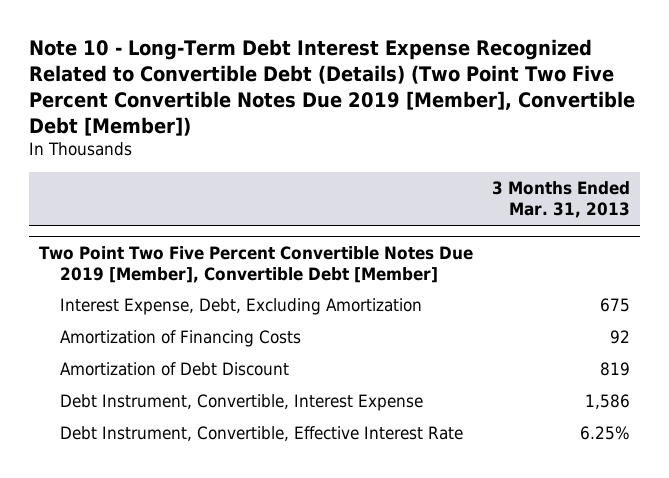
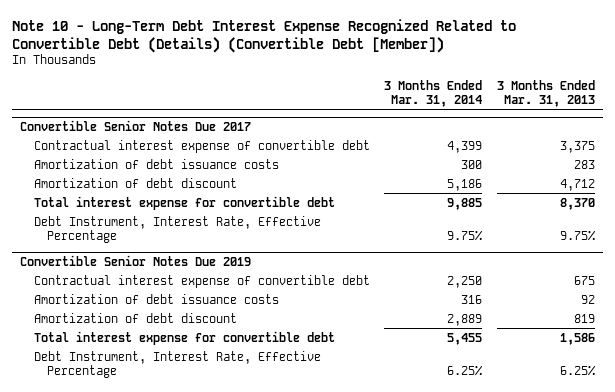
- Note 10 - Long-Term Debt Interest Expense Recognized Related to Convertible Debt (Details) (Two Point Two Five Percent Convertible Notes Due 2019 [Member], Convertible Debt [Member])
+ Note 10 - Long-Term Debt Interest Expense Recognized Related to Convertible Debt (Details) (Convertible Debt [Member])
- | 3 Months Ended Mar. 31, 2013
+ | 3 Months Ended Mar. 31, 2014 | 3 Months Ended Mar. 31, 2013
- Two Point Two Five Percent Convertible Notes Due 2019 [Member], Convertible Debt [Member]
- Interest Expense, Debt, Excluding Amortization | 675
- Amortization of Financing Costs | 92
- Amortization of Debt Discount | 819
- Debt Instrument, Convertible, Interest Expense | 1,586
- Debt Instrument, Convertible, Effective Interest Rate | 6.25%
+ Convertible Senior Notes Due 2017
+ Contractual interest expense of convertible debt | 4,399 | 3,375
+ Amortization of debt issuance costs | 300 | 283
+ Amortization of debt discount | 5,186 | 4,712
+ Total interest expense for convertible debt | 9,885 | 8,370
+ Debt Instrument, Interest Rate, Effective Percentage | 9.75% | 9.75%
+ Convertible Senior Notes Due 2019
+ Contractual interest expense of convertible debt | 2,250 | 675
+ Amortization of debt issuance costs | 316 | 92
+ Amortization of debt discount | 2,889 | 819
+ Total interest expense for convertible debt | 5,455 | 1,586
+ Debt Instrument, Interest Rate, Effective Percentage | 6.25% | 6.25%

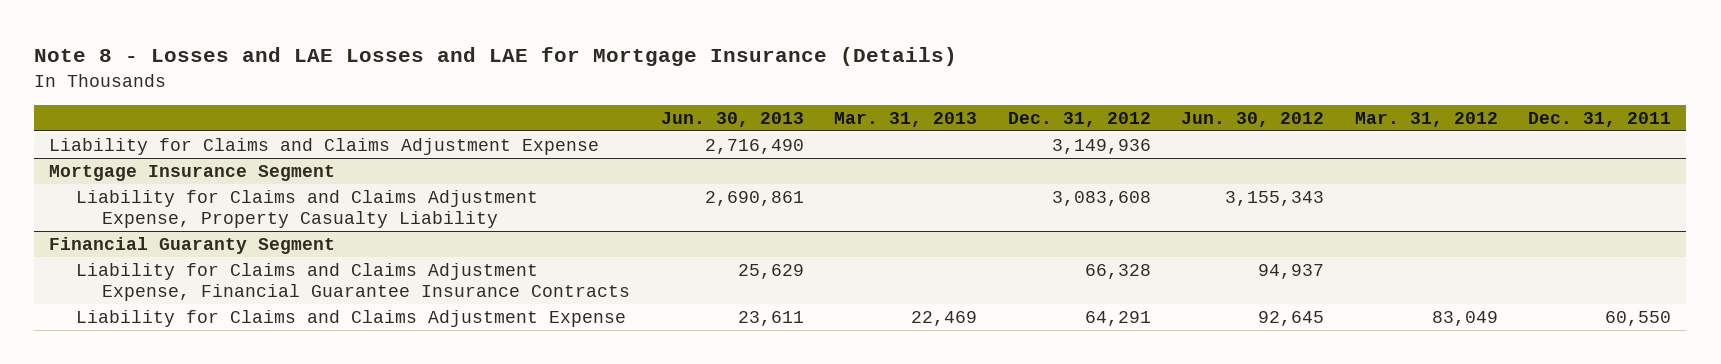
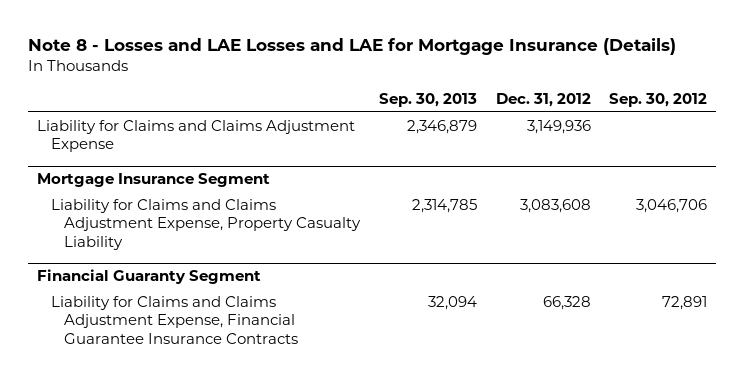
- | Jun. 30, 2013 | Mar. 31, 2013 | Dec. 31, 2012 | Jun. 30, 2012 | Mar. 31, 2012 | Dec. 31, 2011
+ | Sep. 30, 2013 | Dec. 31, 2012 | Sep. 30, 2012
@ Financial Guaranty Segment
- Liability for Claims and Claims Adjustment Expense | 23,611 | 22,469 | 64,291 | 92,645 | 83,049 | 60,550

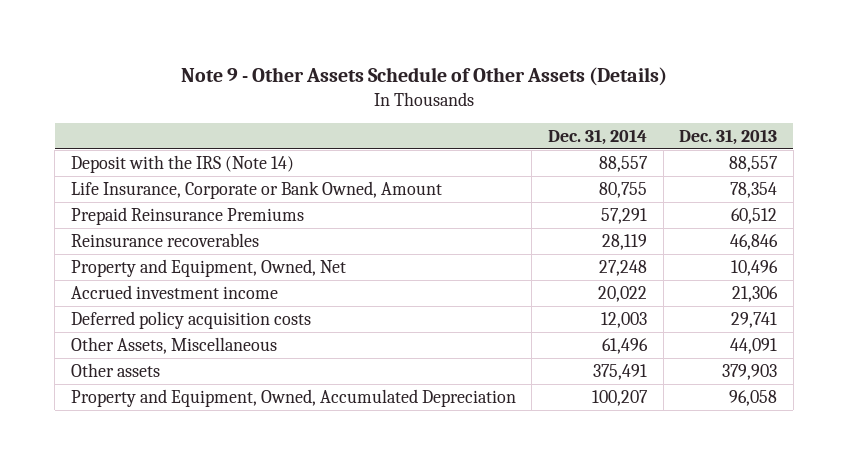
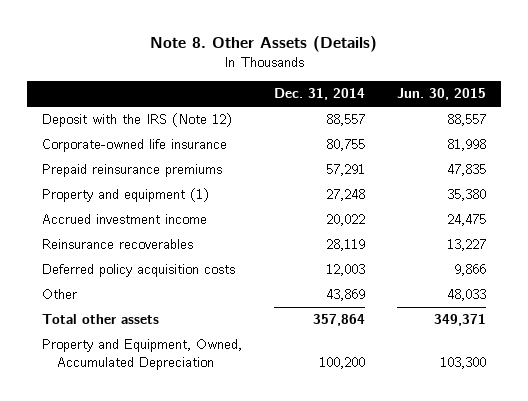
- Note 9 - Other Assets Schedule of Other Assets (Details)
+ Note 8. Other Assets (Details)
- | Dec. 31, 2014 | Dec. 31, 2013
+ | Dec. 31, 2014 | Jun. 30, 2015
- Deposit with the IRS (Note 14) | 88,557 | 88,557
- Life Insurance, Corporate or Bank Owned, Amount | 80,755 | 78,354
- Prepaid Reinsurance Premiums | 57,291 | 60,512
- Property and Equipment, Owned, Net | 27,248 | 10,496
+ Deposit with the IRS (Note 12) | 88,557 | 88,557
+ Corporate-owned life insurance | 80,755 | 81,998
+ Prepaid reinsurance premiums | 57,291 | 47,835
+ Property and equipment (1) | 27,248 | 35,380
moved down: Reinsurance recoverables | 28,119 | 13,227
- Other Assets, Miscellaneous | 61,496 | 44,091
- Other assets | 375,491 | 379,903
- Property and Equipment, Owned, Accumulated Depreciation | 100,207 | 96,058
+ Other | 43,869 | 48,033
+ Total other assets | 357,864 | 349,371
+ Property and Equipment, Owned, Accumulated Depreciation | 100,200 | 103,300

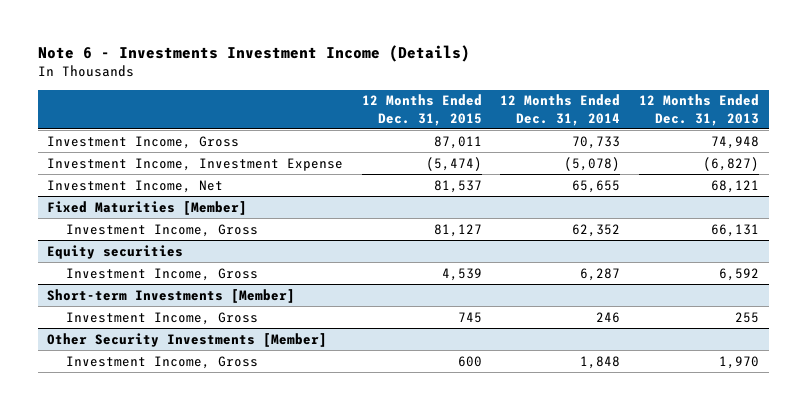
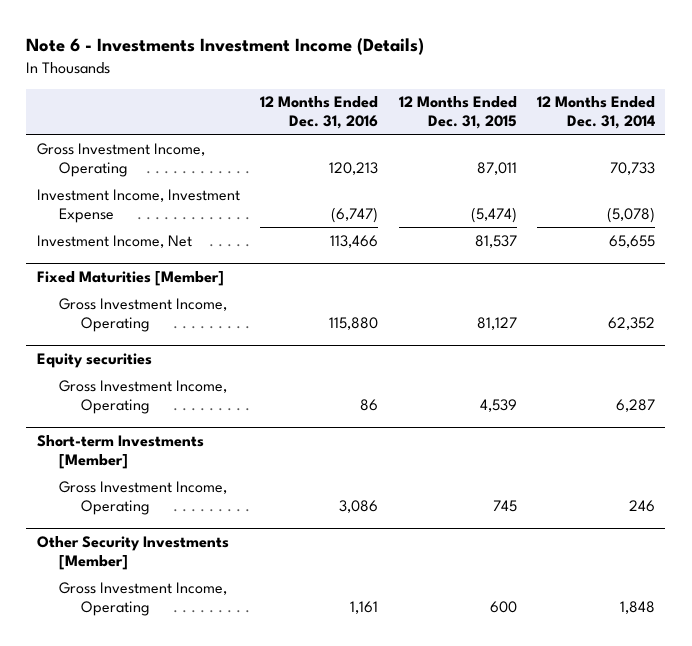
- | 12 Months Ended Dec. 31, 2015 | 12 Months Ended Dec. 31, 2014 | 12 Months Ended Dec. 31, 2013
+ | 12 Months Ended Dec. 31, 2016 | 12 Months Ended Dec. 31, 2015 | 12 Months Ended Dec. 31, 2014
- Investment Income, Gross | 87,011 | 70,733 | 74,948
+ Gross Investment Income, Operating | 120,213 | 87,011 | 70,733
@ Fixed Maturities [Member]
- Investment Income, Gross | 81,127 | 62,352 | 66,131
+ Gross Investment Income, Operating | 115,880 | 81,127 | 62,352
@ Equity securities
- Investment Income, Gross | 4,539 | 6,287 | 6,592
+ Gross Investment Income, Operating | 86 | 4,539 | 6,287
@ Short-term Investments [Member]
- Investment Income, Gross | 745 | 246 | 255
+ Gross Investment Income, Operating | 3,086 | 745 | 246
@ Other Security Investments [Member]
- Investment Income, Gross | 600 | 1,848 | 1,970
+ Gross Investment Income, Operating | 1,161 | 600 | 1,848

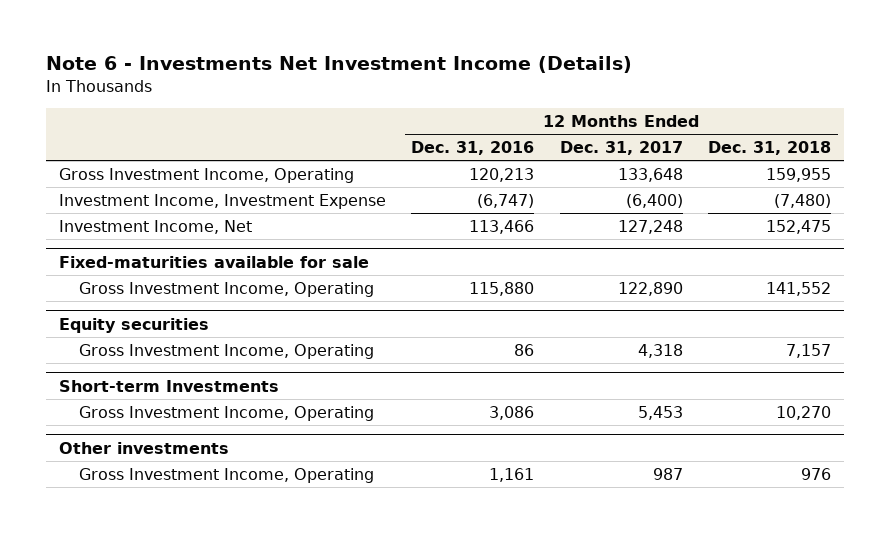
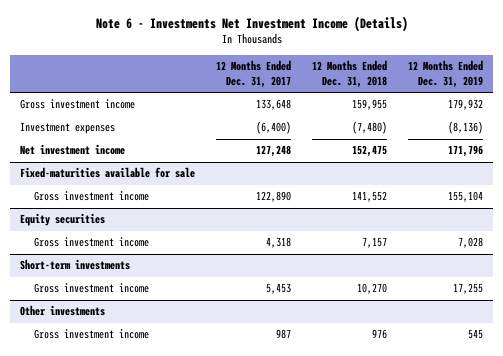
- | 12 Months Ended Dec. 31, 2016 | 12 Months Ended Dec. 31, 2017 | 12 Months Ended Dec. 31, 2018
+ | 12 Months Ended Dec. 31, 2017 | 12 Months Ended Dec. 31, 2018 | 12 Months Ended Dec. 31, 2019
- Gross Investment Income, Operating | 120,213 | 133,648 | 159,955
- Investment Income, Investment Expense | (6,747) | (6,400) | (7,480)
- Investment Income, Net | 113,466 | 127,248 | 152,475
+ Gross investment income | 133,648 | 159,955 | 179,932
+ Investment expenses | (6,400) | (7,480) | (8,136)
+ Net investment income | 127,248 | 152,475 | 171,796
@ Fixed-maturities available for sale
- Gross Investment Income, Operating | 115,880 | 122,890 | 141,552
+ Gross investment income | 122,890 | 141,552 | 155,104
@ Equity securities
- Gross Investment Income, Operating | 86 | 4,318 | 7,157
- Short-term Investments
- Gross Investment Income, Operating | 3,086 | 5,453 | 10,270
@ Equity securities
+ Gross investment income | 4,318 | 7,157 | 7,028
+ Short-term investments
+ Gross investment income | 5,453 | 10,270 | 17,255
@ Other investments
- Gross Investment Income, Operating | 1,161 | 987 | 976
+ Gross investment income | 987 | 976 | 545

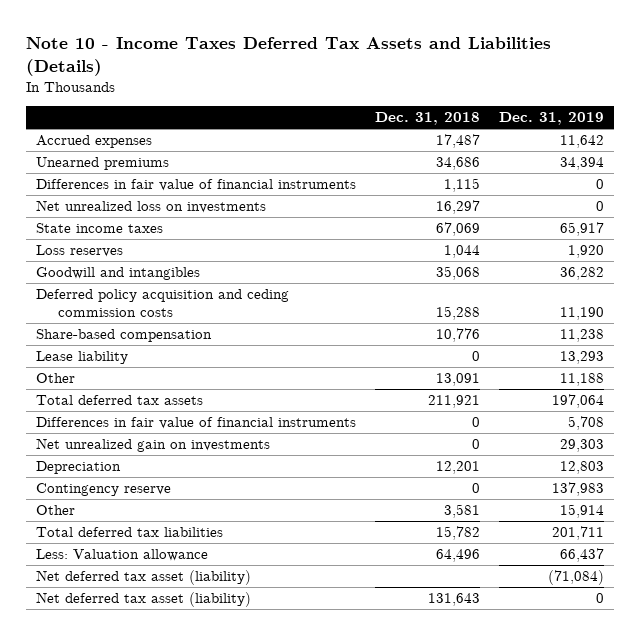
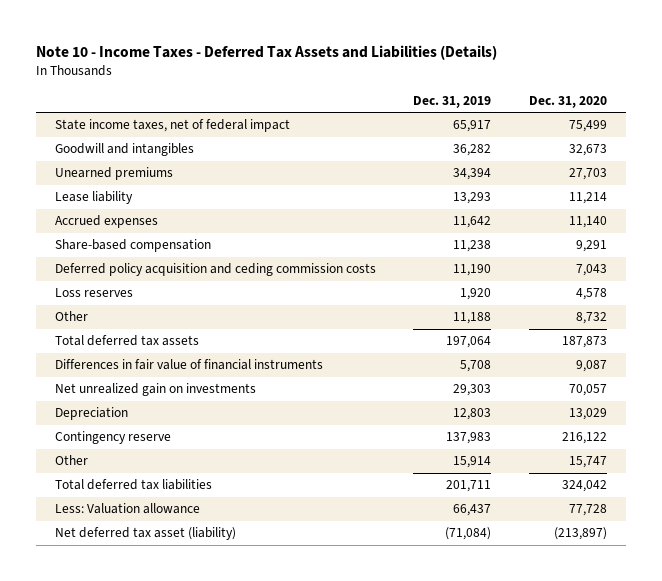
- Note 10 - Income Taxes Deferred Tax Assets and Liabilities (Details)
+ Note 10 - Income Taxes - Deferred Tax Assets and Liabilities (Details)
- | Dec. 31, 2018 | Dec. 31, 2019
+ | Dec. 31, 2019 | Dec. 31, 2020
- Differences in fair value of financial instruments | 1,115 | 0
- Net unrealized loss on investments | 16,297 | 0
- State income taxes | 67,069 | 65,917
+ State income taxes, net of federal impact | 65,917 | 75,499
moved down: Unearned premiums | 34,394 | 27,703
moved down: Accrued expenses | 11,642 | 11,140
moved down: Share-based compensation | 11,238 | 9,291
moved down: Deferred policy acquisition and ceding commission costs | 11,190 | 7,043
moved down: Loss reserves | 1,920 | 4,578
- Net deferred tax asset (liability) | 131,643 | 0

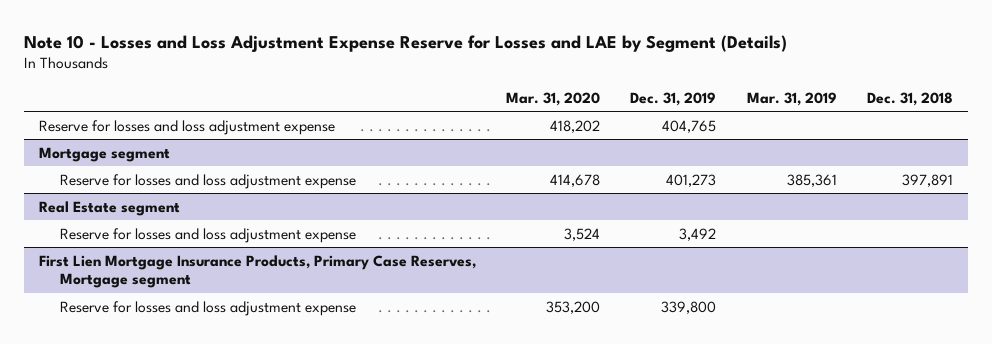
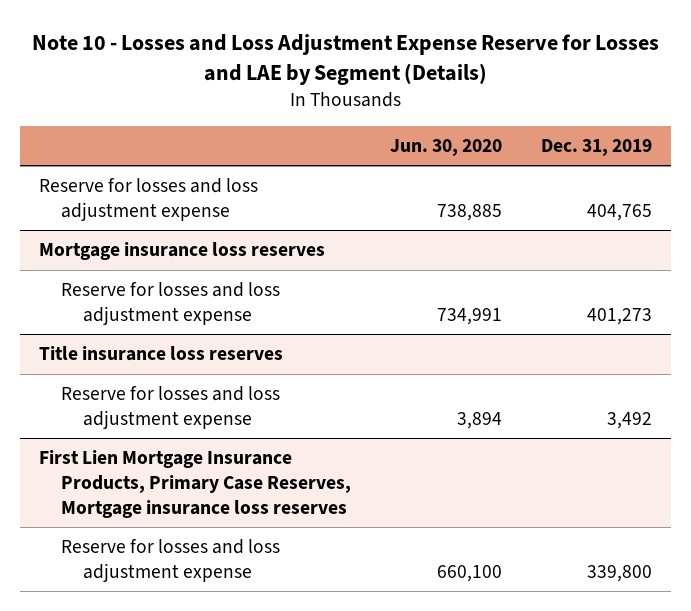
- | Mar. 31, 2020 | Dec. 31, 2019 | Mar. 31, 2019 | Dec. 31, 2018
+ | Jun. 30, 2020 | Dec. 31, 2019
- Mortgage segment
+ Mortgage insurance loss reserves
- Real Estate segment
+ Title insurance loss reserves
- First Lien Mortgage Insurance Products, Primary Case Reserves, Mortgage segment
+ First Lien Mortgage Insurance Products, Primary Case Reserves, Mortgage insurance loss reserves

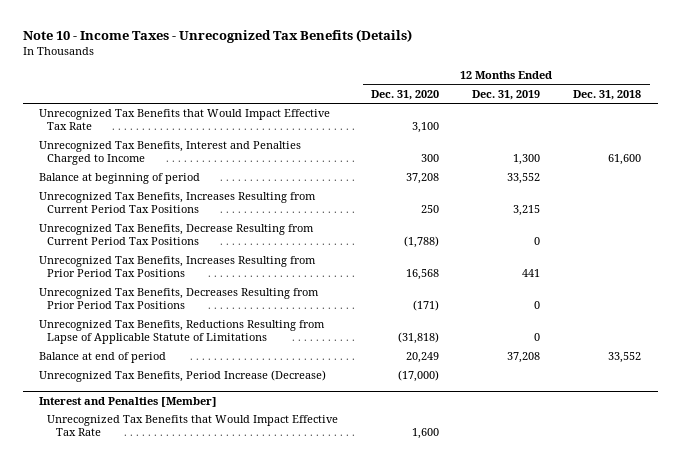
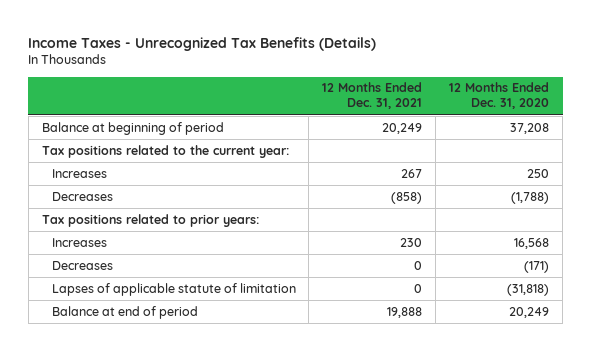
- Note 10 - Income Taxes - Unrecognized Tax Benefits (Details)
+ Income Taxes - Unrecognized Tax Benefits (Details)
- | 12 Months Ended Dec. 31, 2020 | 12 Months Ended Dec. 31, 2019 | 12 Months Ended Dec. 31, 2018
+ | 12 Months Ended Dec. 31, 2021 | 12 Months Ended Dec. 31, 2020
- Unrecognized Tax Benefits that Would Impact Effective Tax Rate | 3,100 | |
- Unrecognized Tax Benefits, Interest and Penalties Charged to Income | 300 | 1,300 | 61,600
- Unrecognized Tax Benefits, Increases Resulting from Current Period Tax Positions | 250 | 3,215 |
- Unrecognized Tax Benefits, Decrease Resulting from Current Period Tax Positions | (1,788) | 0 |
- Unrecognized Tax Benefits, Increases Resulting from Prior Period Tax Positions | 16,568 | 441 |
- Unrecognized Tax Benefits, Decreases Resulting from Prior Period Tax Positions | (171) | 0 |
- Unrecognized Tax Benefits, Reductions Resulting from Lapse of Applicable Statute of Limitations | (31,818) | 0 |
+ Tax positions related to the current year:
+ Increases | 267 | 250
+ Decreases | (858) | (1,788)
+ Tax positions related to prior years:
+ Increases | 230 | 16,568
+ Decreases | 0 | (171)
+ Lapses of applicable statute of limitation | 0 | (31,818)
- Unrecognized Tax Benefits, Period Increase (Decrease) | (17,000) | |
- Interest and Penalties [Member]
- Unrecognized Tax Benefits that Would Impact Effective Tax Rate | 1,600 | |

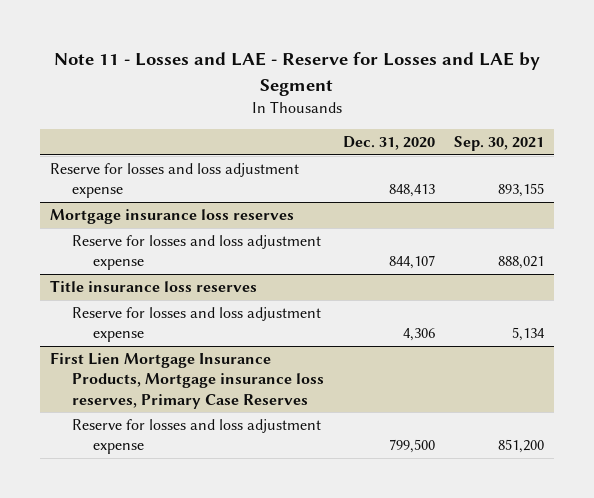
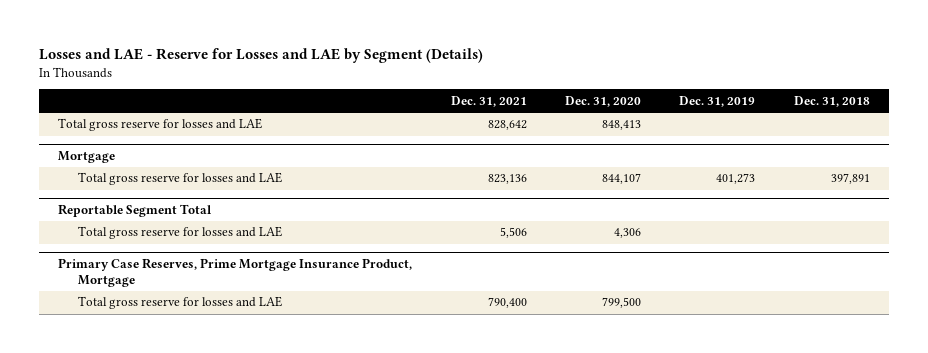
- Note 11 - Losses and LAE - Reserve for Losses and LAE by Segment
+ Losses and LAE - Reserve for Losses and LAE by Segment (Details)
- | Dec. 31, 2020 | Sep. 30, 2021
+ | Dec. 31, 2021 | Dec. 31, 2020 | Dec. 31, 2019 | Dec. 31, 2018
- Reserve for losses and loss adjustment expense | 848,413 | 893,155
- Mortgage insurance loss reserves
- Reserve for losses and loss adjustment expense | 844,107 | 888,021
- Title insurance loss reserves
- Reserve for losses and loss adjustment expense | 4,306 | 5,134
- First Lien Mortgage Insurance Products, Mortgage insurance loss reserves, Primary Case Reserves
- Reserve for losses and loss adjustment expense | 799,500 | 851,200
+ Total gross reserve for losses and LAE | 828,642 | 848,413 | |
+ Mortgage
+ Total gross reserve for losses and LAE | 823,136 | 844,107 | 401,273 | 397,891
+ Reportable Segment Total
+ Total gross reserve for losses and LAE | 5,506 | 4,306 | |
+ Primary Case Reserves, Prime Mortgage Insurance Product, Mortgage
+ Total gross reserve for losses and LAE | 790,400 | 799,500 | |

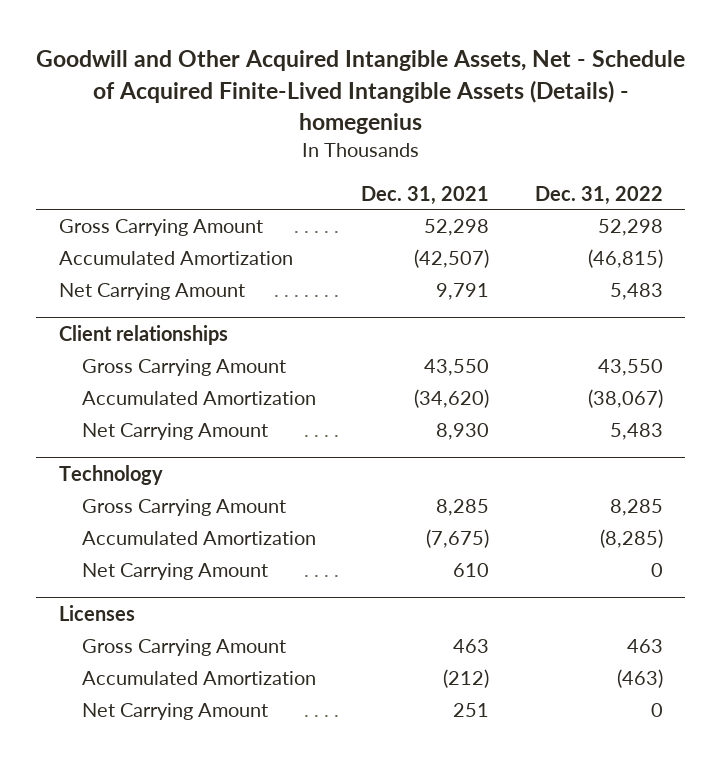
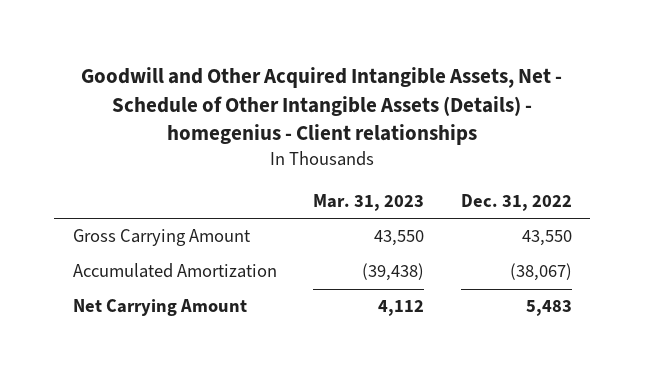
- Goodwill and Other Acquired Intangible Assets, Net - Schedule of Acquired Finite-Lived Intangible Assets (Details) - homegenius
+ Goodwill and Other Acquired Intangible Assets, Net - Schedule of Other Intangible Assets (Details) - homegenius - Client relationships
- | Dec. 31, 2021 | Dec. 31, 2022
+ | Mar. 31, 2023 | Dec. 31, 2022
- Gross Carrying Amount | 52,298 | 52,298
- Accumulated Amortization | (42,507) | (46,815)
- Net Carrying Amount | 9,791 | 5,483
- Client relationships
- Technology
- Gross Carrying Amount | 8,285 | 8,285
- Accumulated Amortization | (7,675) | (8,285)
- Net Carrying Amount | 610 | 0
- Licenses
- Gross Carrying Amount | 463 | 463
- Accumulated Amortization | (212) | (463)
- Net Carrying Amount | 251 | 0

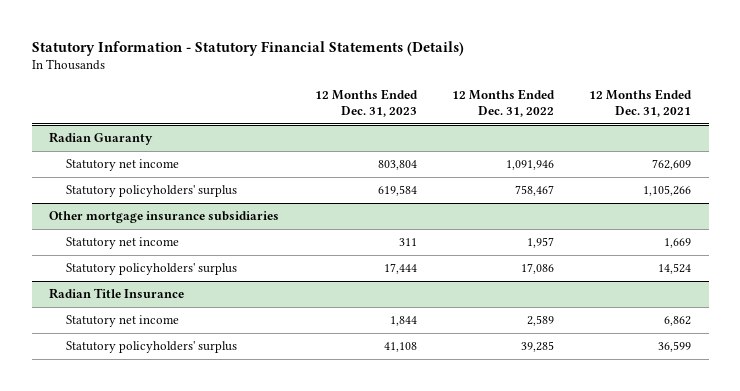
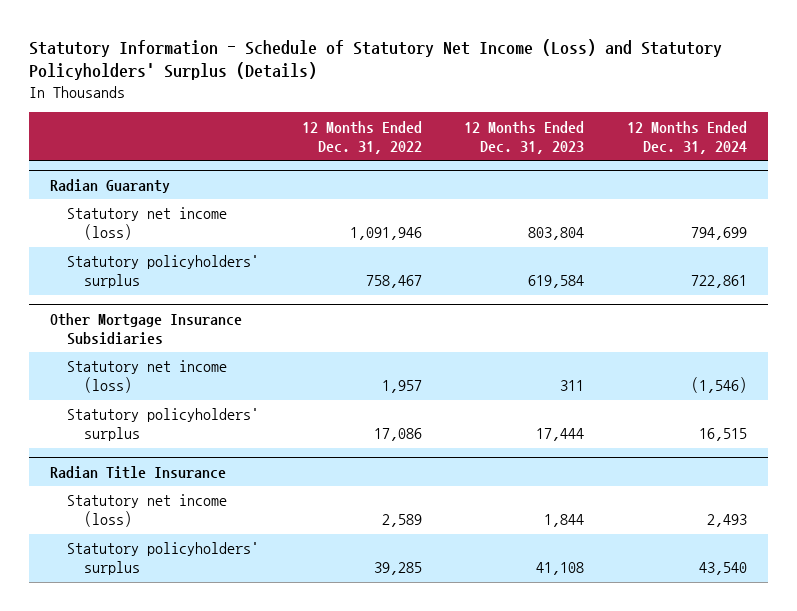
- Statutory Information - Statutory Financial Statements (Details)
+ Statutory Information - Schedule of Statutory Net Income (Loss) and Statutory Policyholders' Surplus (Details)
- | 12 Months Ended Dec. 31, 2023 | 12 Months Ended Dec. 31, 2022 | 12 Months Ended Dec. 31, 2021
+ | 12 Months Ended Dec. 31, 2022 | 12 Months Ended Dec. 31, 2023 | 12 Months Ended Dec. 31, 2024
@ Radian Guaranty
- Statutory net income | 803,804 | 1,091,946 | 762,609
+ Statutory net income (loss) | 1,091,946 | 803,804 | 794,699
- Other mortgage insurance subsidiaries
- Statutory net income | 311 | 1,957 | 1,669
+ Other Mortgage Insurance Subsidiaries
+ Statutory net income (loss) | 1,957 | 311 | (1,546)
@ Radian Title Insurance
- Statutory net income | 1,844 | 2,589 | 6,862
+ Statutory net income (loss) | 2,589 | 1,844 | 2,493

